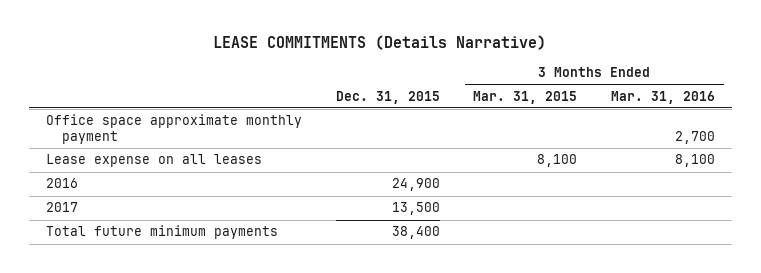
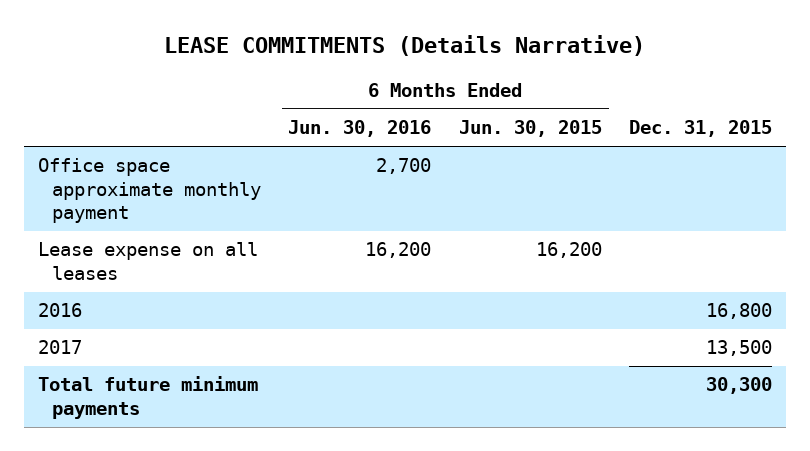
- | Dec. 31, 2015 | 3 Months Ended Mar. 31, 2015 | 3 Months Ended Mar. 31, 2016
+ | 6 Months Ended Jun. 30, 2016 | 6 Months Ended Jun. 30, 2015 | Dec. 31, 2015
- 2016 | 24,900 | |
+ 2016 | | | 16,800
- Total future minimum payments | 38,400 | |
+ Total future minimum payments | | | 30,300

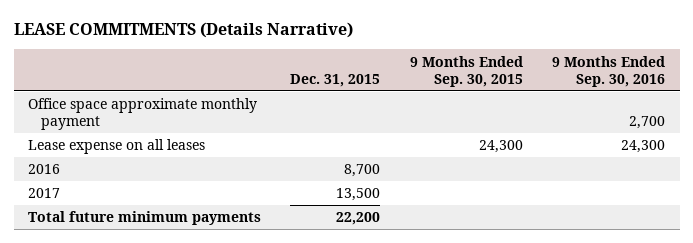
- | 6 Months Ended Jun. 30, 2016 | 6 Months Ended Jun. 30, 2015 | Dec. 31, 2015
+ | Dec. 31, 2015 | 9 Months Ended Sep. 30, 2015 | 9 Months Ended Sep. 30, 2016
- 2016 | | | 16,800
+ 2016 | 8,700 | |
- Total future minimum payments | | | 30,300
+ Total future minimum payments | 22,200 | |

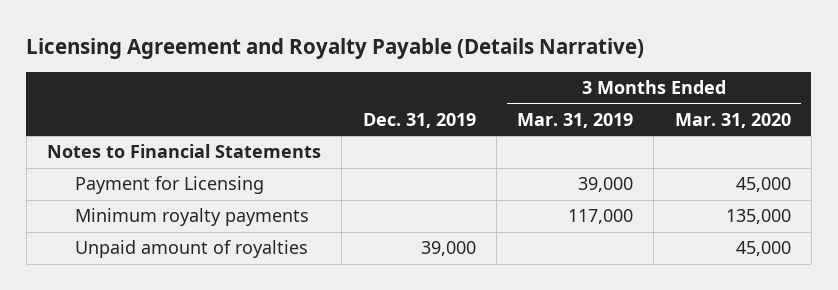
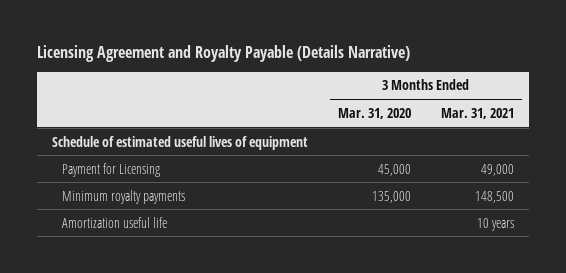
- | Dec. 31, 2019 | 3 Months Ended Mar. 31, 2019 | 3 Months Ended Mar. 31, 2020
+ | 3 Months Ended Mar. 31, 2020 | 3 Months Ended Mar. 31, 2021
- Notes to Financial Statements
+ Schedule of estimated useful lives of equipment
- Unpaid amount of royalties | 39,000 | | 45,000
+ Amortization useful life | | 10 years

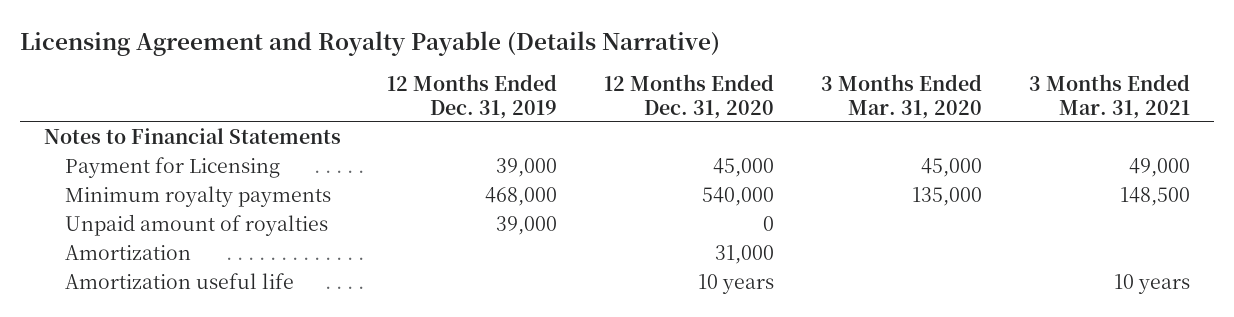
- | 3 Months Ended Mar. 31, 2020 | 3 Months Ended Mar. 31, 2021
+ | 12 Months Ended Dec. 31, 2019 | 12 Months Ended Dec. 31, 2020 | 3 Months Ended Mar. 31, 2020 | 3 Months Ended Mar. 31, 2021
- Schedule of estimated useful lives of equipment
+ Notes to Financial Statements
+ Unpaid amount of royalties | 39,000 | 0 | |
+ Amortization | | 31,000 | |

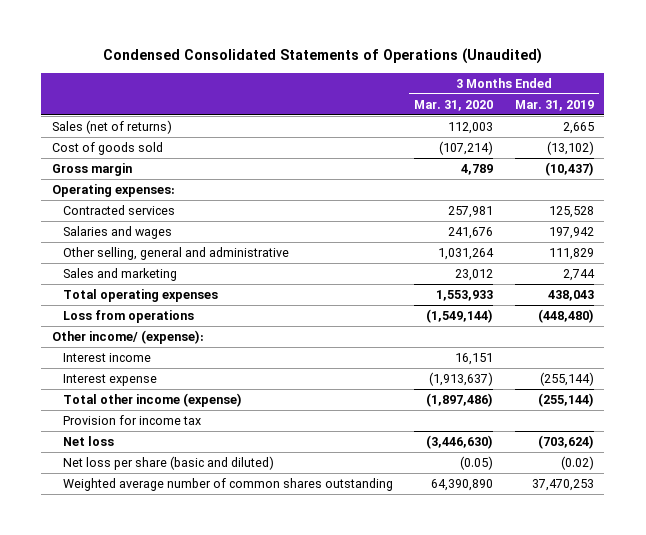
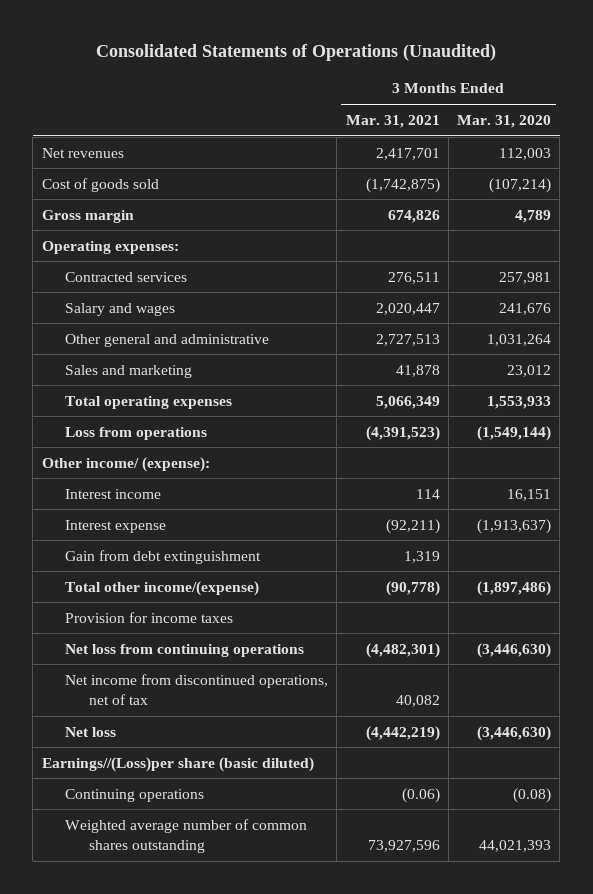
- Condensed Consolidated Statements of Operations (Unaudited)
+ Consolidated Statements of Operations (Unaudited)
- | 3 Months Ended Mar. 31, 2020 | 3 Months Ended Mar. 31, 2019
+ | 3 Months Ended Mar. 31, 2021 | 3 Months Ended Mar. 31, 2020
- Sales (net of returns) | 112,003 | 2,665
+ Net revenues | 2,417,701 | 112,003
- Salaries and wages | 241,676 | 197,942
- Other selling, general and administrative | 1,031,264 | 111,829
+ Salary and wages | 2,020,447 | 241,676
+ Other general and administrative | 2,727,513 | 1,031,264
- Total other income (expense) | (1,897,486) | (255,144)
- Provision for income tax
+ Gain from debt extinguishment | 1,319 |
+ Total other income/(expense) | (90,778) | (1,897,486)
+ Provision for income taxes
+ Net loss from continuing operations | (4,482,301) | (3,446,630)
+ Net income from discontinued operations, net of tax | 40,082 |
- Net loss per share (basic and diluted) | (0.05) | (0.02)
- Weighted average number of common shares outstanding | 64,390,890 | 37,470,253
+ Earnings//(Loss)per share (basic diluted)
+ Continuing operations | (0.06) | (0.08)
+ Weighted average number of common shares outstanding | 73,927,596 | 44,021,393

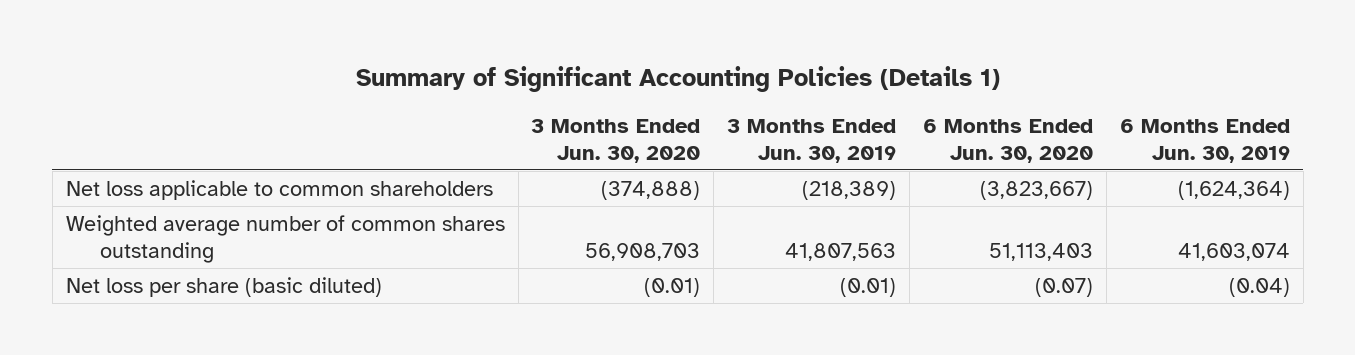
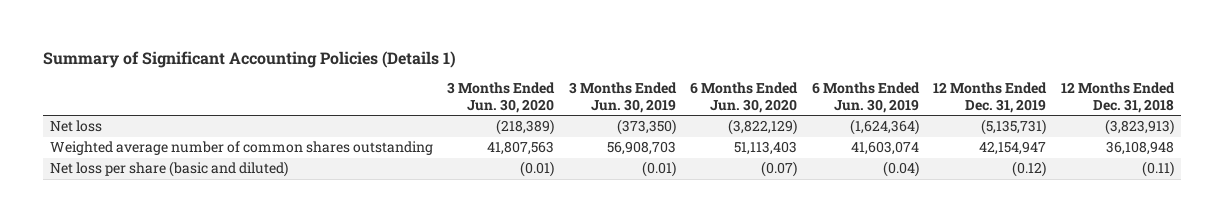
- | 3 Months Ended Jun. 30, 2020 | 3 Months Ended Jun. 30, 2019 | 6 Months Ended Jun. 30, 2020 | 6 Months Ended Jun. 30, 2019
+ | 3 Months Ended Jun. 30, 2020 | 3 Months Ended Jun. 30, 2019 | 6 Months Ended Jun. 30, 2020 | 6 Months Ended Jun. 30, 2019 | 12 Months Ended Dec. 31, 2019 | 12 Months Ended Dec. 31, 2018
- Net loss applicable to common shareholders | (374,888) | (218,389) | (3,823,667) | (1,624,364)
- Weighted average number of common shares outstanding | 56,908,703 | 41,807,563 | 51,113,403 | 41,603,074
- Net loss per share (basic diluted) | (0.01) | (0.01) | (0.07) | (0.04)
+ Net loss | (218,389) | (373,350) | (3,822,129) | (1,624,364) | (5,135,731) | (3,823,913)
+ Weighted average number of common shares outstanding | 41,807,563 | 56,908,703 | 51,113,403 | 41,603,074 | 42,154,947 | 36,108,948
+ Net loss per share (basic and diluted) | (0.01) | (0.01) | (0.07) | (0.04) | (0.12) | (0.11)

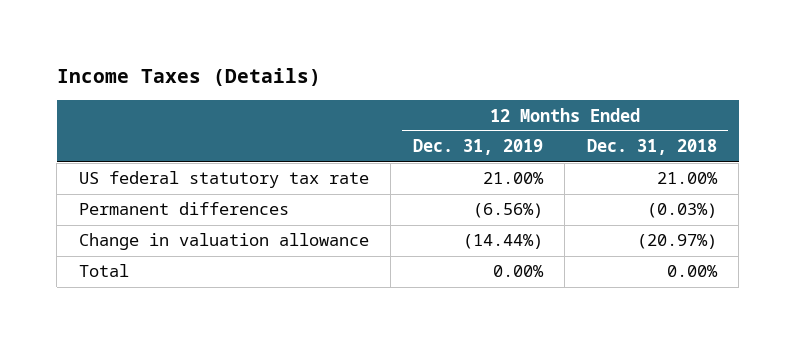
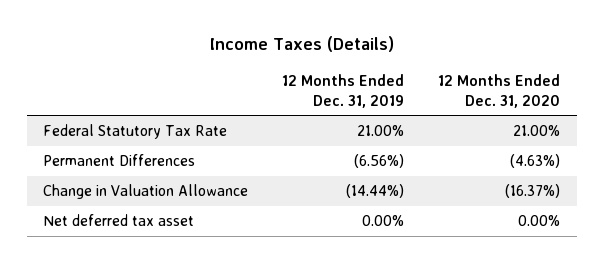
- | 12 Months Ended Dec. 31, 2019 | 12 Months Ended Dec. 31, 2018
+ | 12 Months Ended Dec. 31, 2019 | 12 Months Ended Dec. 31, 2020
- US federal statutory tax rate | 21.00% | 21.00%
- Permanent differences | (6.56%) | (0.03%)
- Change in valuation allowance | (14.44%) | (20.97%)
- Total | 0.00% | 0.00%
+ Federal Statutory Tax Rate | 21.00% | 21.00%
+ Permanent Differences | (6.56%) | (4.63%)
+ Change in Valuation Allowance | (14.44%) | (16.37%)
+ Net deferred tax asset | 0.00% | 0.00%

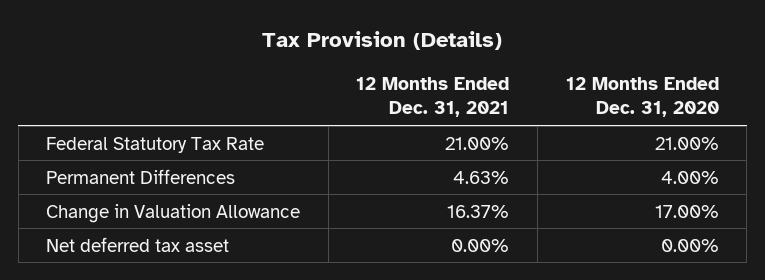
- Income Taxes (Details)
+ Tax Provision (Details)
- | 12 Months Ended Dec. 31, 2019 | 12 Months Ended Dec. 31, 2020
+ | 12 Months Ended Dec. 31, 2021 | 12 Months Ended Dec. 31, 2020
- Permanent Differences | (6.56%) | (4.63%)
- Change in Valuation Allowance | (14.44%) | (16.37%)
+ Permanent Differences | 4.63% | 4.00%
+ Change in Valuation Allowance | 16.37% | 17.00%

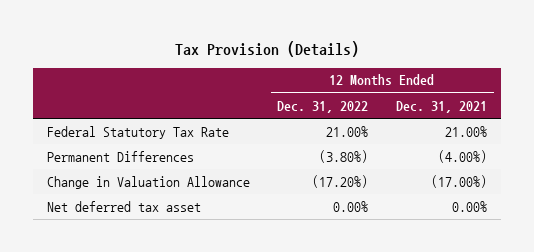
- | 12 Months Ended Dec. 31, 2021 | 12 Months Ended Dec. 31, 2020
+ | 12 Months Ended Dec. 31, 2022 | 12 Months Ended Dec. 31, 2021
- Permanent Differences | 4.63% | 4.00%
- Change in Valuation Allowance | 16.37% | 17.00%
+ Permanent Differences | (3.80%) | (4.00%)
+ Change in Valuation Allowance | (17.20%) | (17.00%)

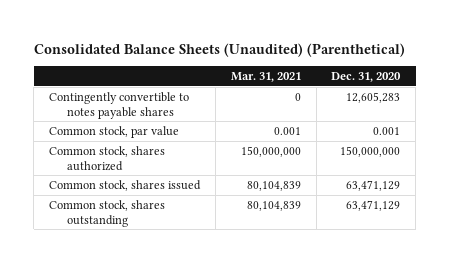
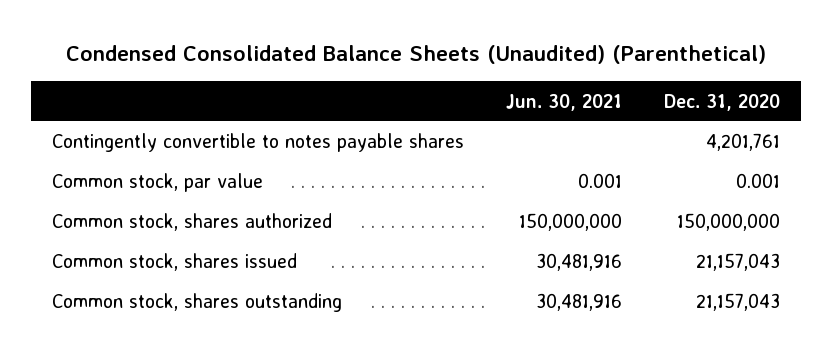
- Consolidated Balance Sheets (Unaudited) (Parenthetical)
+ Condensed Consolidated Balance Sheets (Unaudited) (Parenthetical)
- | Mar. 31, 2021 | Dec. 31, 2020
+ | Jun. 30, 2021 | Dec. 31, 2020
- Contingently convertible to notes payable shares | 0 | 12,605,283
+ Contingently convertible to notes payable shares | | 4,201,761
- Common stock, shares issued | 80,104,839 | 63,471,129
- Common stock, shares outstanding | 80,104,839 | 63,471,129
+ Common stock, shares issued | 30,481,916 | 21,157,043
+ Common stock, shares outstanding | 30,481,916 | 21,157,043

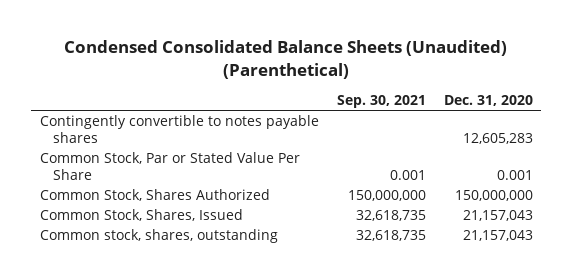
- | Jun. 30, 2021 | Dec. 31, 2020
+ | Sep. 30, 2021 | Dec. 31, 2020
- Contingently convertible to notes payable shares | | 4,201,761
- Common stock, par value | 0.001 | 0.001
- Common stock, shares authorized | 150,000,000 | 150,000,000
- Common stock, shares issued | 30,481,916 | 21,157,043
- Common stock, shares outstanding | 30,481,916 | 21,157,043
+ Contingently convertible to notes payable shares | | 12,605,283
+ Common Stock, Par or Stated Value Per Share | 0.001 | 0.001
+ Common Stock, Shares Authorized | 150,000,000 | 150,000,000
+ Common Stock, Shares, Issued | 32,618,735 | 21,157,043
+ Common stock, shares, outstanding | 32,618,735 | 21,157,043

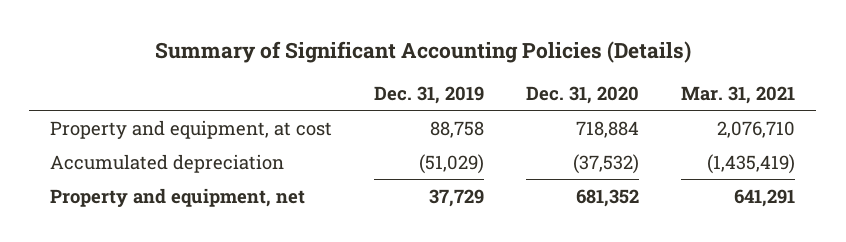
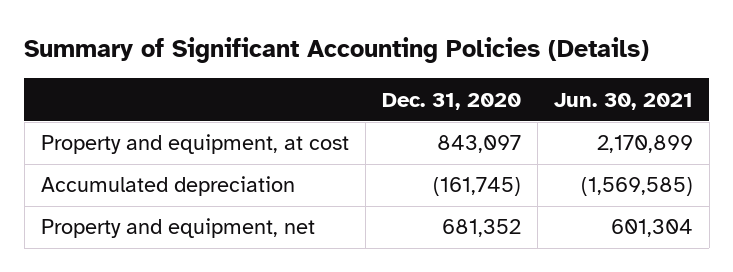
- | Dec. 31, 2019 | Dec. 31, 2020 | Mar. 31, 2021
+ | Dec. 31, 2020 | Jun. 30, 2021
- Property and equipment, at cost | 88,758 | 718,884 | 2,076,710
- Accumulated depreciation | (51,029) | (37,532) | (1,435,419)
+ Property and equipment, at cost | 843,097 | 2,170,899
+ Accumulated depreciation | (161,745) | (1,569,585)

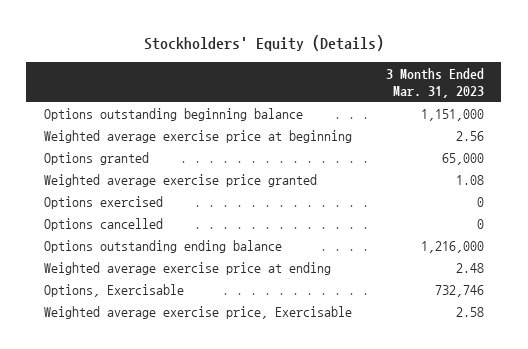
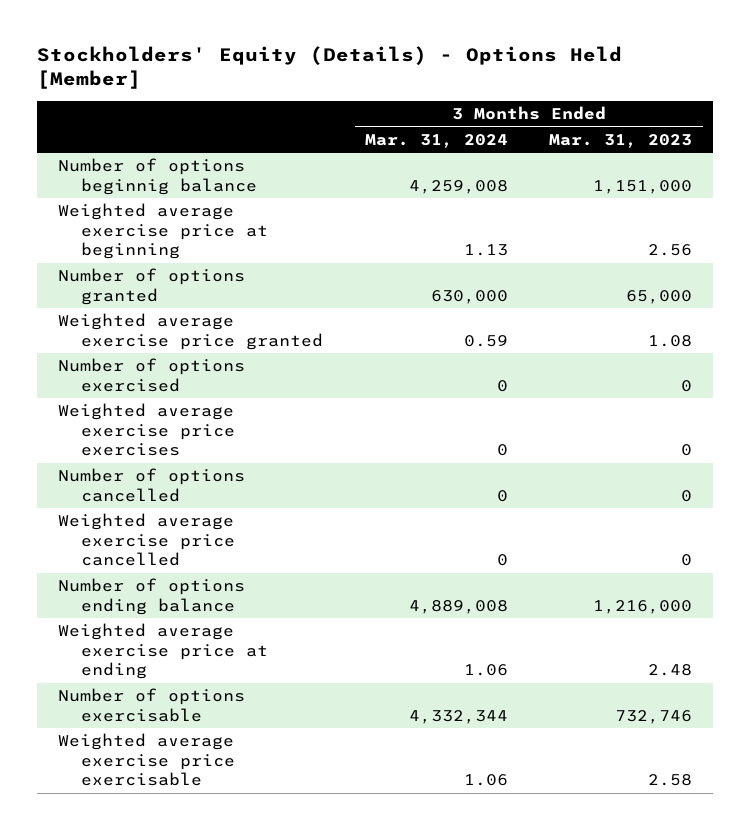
- Stockholders' Equity (Details)
+ Stockholders' Equity (Details) - Options Held [Member]
- | 3 Months Ended Mar. 31, 2023
+ | 3 Months Ended Mar. 31, 2024 | 3 Months Ended Mar. 31, 2023
- Options outstanding beginning balance | 1,151,000
+ Number of options beginnig balance | 4,259,008 | 1,151,000
- Options granted | 65,000
+ Number of options granted | 630,000 | 65,000
- Options exercised | 0
- Options cancelled | 0
- Options outstanding ending balance | 1,216,000
+ Number of options exercised | 0 | 0
+ Weighted average exercise price exercises | 0 | 0
+ Number of options cancelled | 0 | 0
+ Weighted average exercise price cancelled | 0 | 0
+ Number of options ending balance | 4,889,008 | 1,216,000
- Options, Exercisable | 732,746
- Weighted average exercise price, Exercisable | 2.58
+ Number of options exercisable | 4,332,344 | 732,746
+ Weighted average exercise price exercisable | 1.06 | 2.58

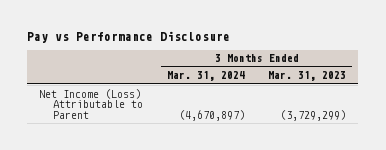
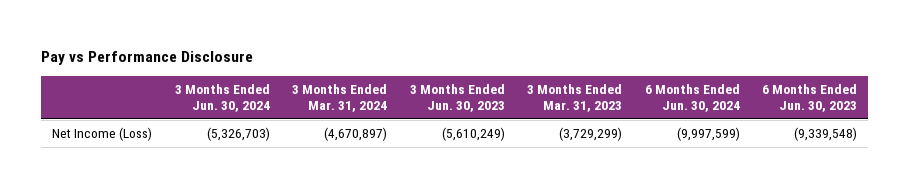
- | 3 Months Ended Mar. 31, 2024 | 3 Months Ended Mar. 31, 2023
+ | 3 Months Ended Jun. 30, 2024 | 3 Months Ended Mar. 31, 2024 | 3 Months Ended Jun. 30, 2023 | 3 Months Ended Mar. 31, 2023 | 6 Months Ended Jun. 30, 2024 | 6 Months Ended Jun. 30, 2023
- Net Income (Loss) Attributable to Parent | (4,670,897) | (3,729,299)
+ Net Income (Loss) | (5,326,703) | (4,670,897) | (5,610,249) | (3,729,299) | (9,997,599) | (9,339,548)

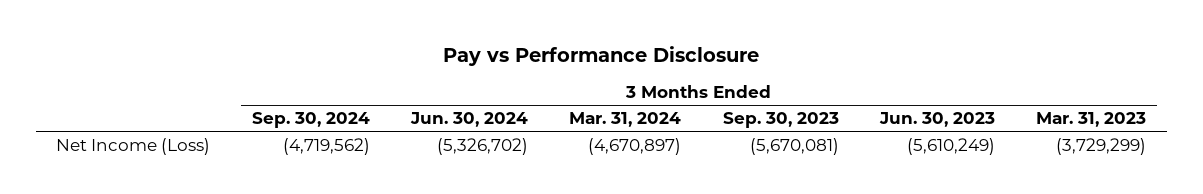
- | 3 Months Ended Jun. 30, 2024 | 3 Months Ended Mar. 31, 2024 | 3 Months Ended Jun. 30, 2023 | 3 Months Ended Mar. 31, 2023 | 6 Months Ended Jun. 30, 2024 | 6 Months Ended Jun. 30, 2023
+ | 3 Months Ended Sep. 30, 2024 | 3 Months Ended Jun. 30, 2024 | 3 Months Ended Mar. 31, 2024 | 3 Months Ended Sep. 30, 2023 | 3 Months Ended Jun. 30, 2023 | 3 Months Ended Mar. 31, 2023
- Net Income (Loss) | (5,326,703) | (4,670,897) | (5,610,249) | (3,729,299) | (9,997,599) | (9,339,548)
+ Net Income (Loss) | (4,719,562) | (5,326,702) | (4,670,897) | (5,670,081) | (5,610,249) | (3,729,299)

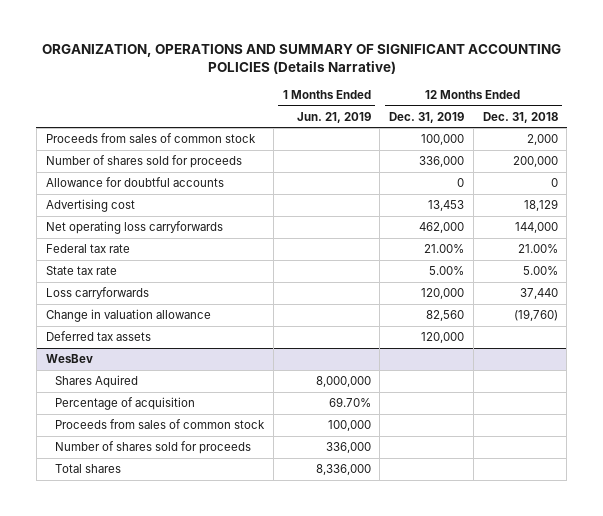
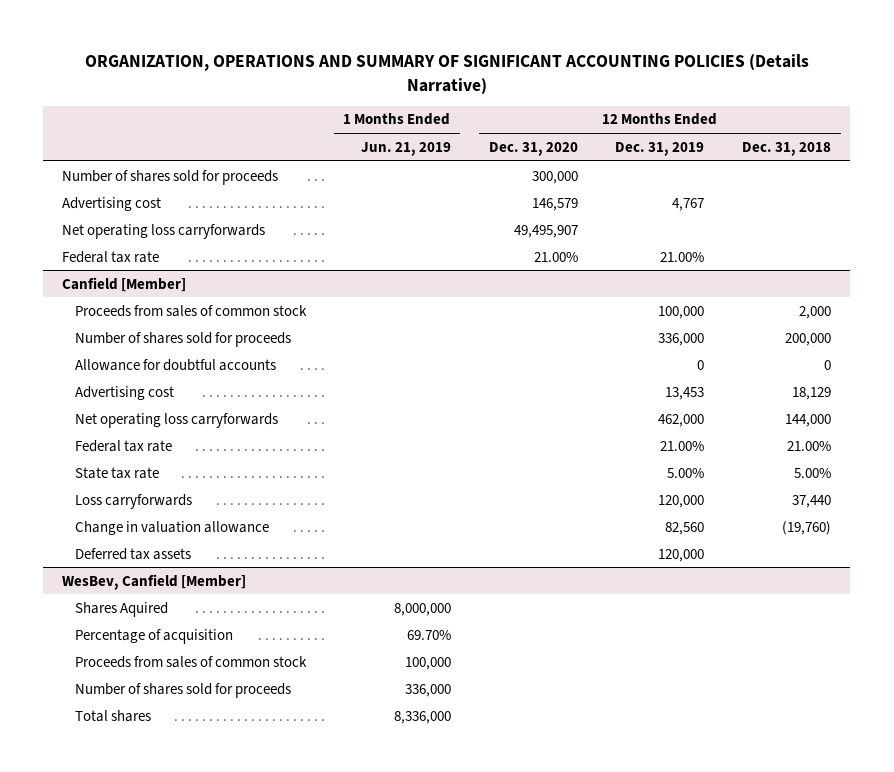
- | 1 Months Ended Jun. 21, 2019 | 12 Months Ended Dec. 31, 2019 | 12 Months Ended Dec. 31, 2018
+ | 1 Months Ended Jun. 21, 2019 | 12 Months Ended Dec. 31, 2020 | 12 Months Ended Dec. 31, 2019 | 12 Months Ended Dec. 31, 2018
+ Number of shares sold for proceeds | | 300,000 | |
+ Advertising cost | | 146,579 | 4,767 |
+ Net operating loss carryforwards | | 49,495,907 | |
+ Federal tax rate | | 21.00% | 21.00% |
+ Canfield [Member]
- WesBev
+ WesBev, Canfield [Member]

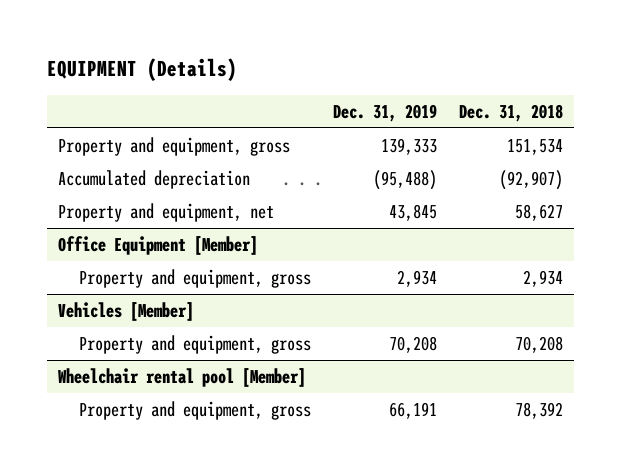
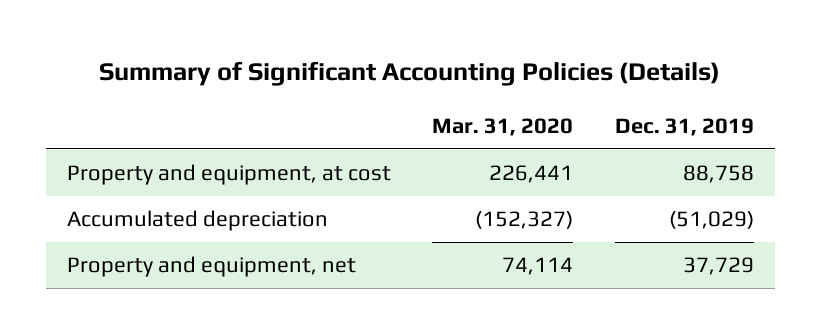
- EQUIPMENT (Details)
+ Summary of Significant Accounting Policies (Details)
- | Dec. 31, 2019 | Dec. 31, 2018
+ | Mar. 31, 2020 | Dec. 31, 2019
- Property and equipment, gross | 139,333 | 151,534
- Accumulated depreciation | (95,488) | (92,907)
- Property and equipment, net | 43,845 | 58,627
- Office Equipment [Member]
- Property and equipment, gross | 2,934 | 2,934
- Vehicles [Member]
- Property and equipment, gross | 70,208 | 70,208
- Wheelchair rental pool [Member]
- Property and equipment, gross | 66,191 | 78,392
+ Property and equipment, at cost | 226,441 | 88,758
+ Accumulated depreciation | (152,327) | (51,029)
+ Property and equipment, net | 74,114 | 37,729

